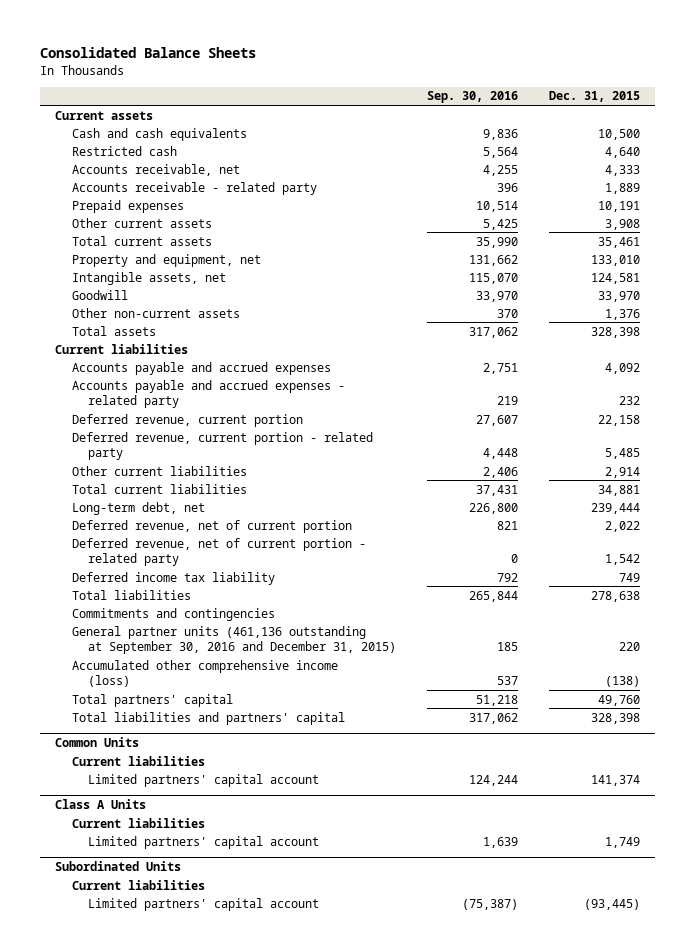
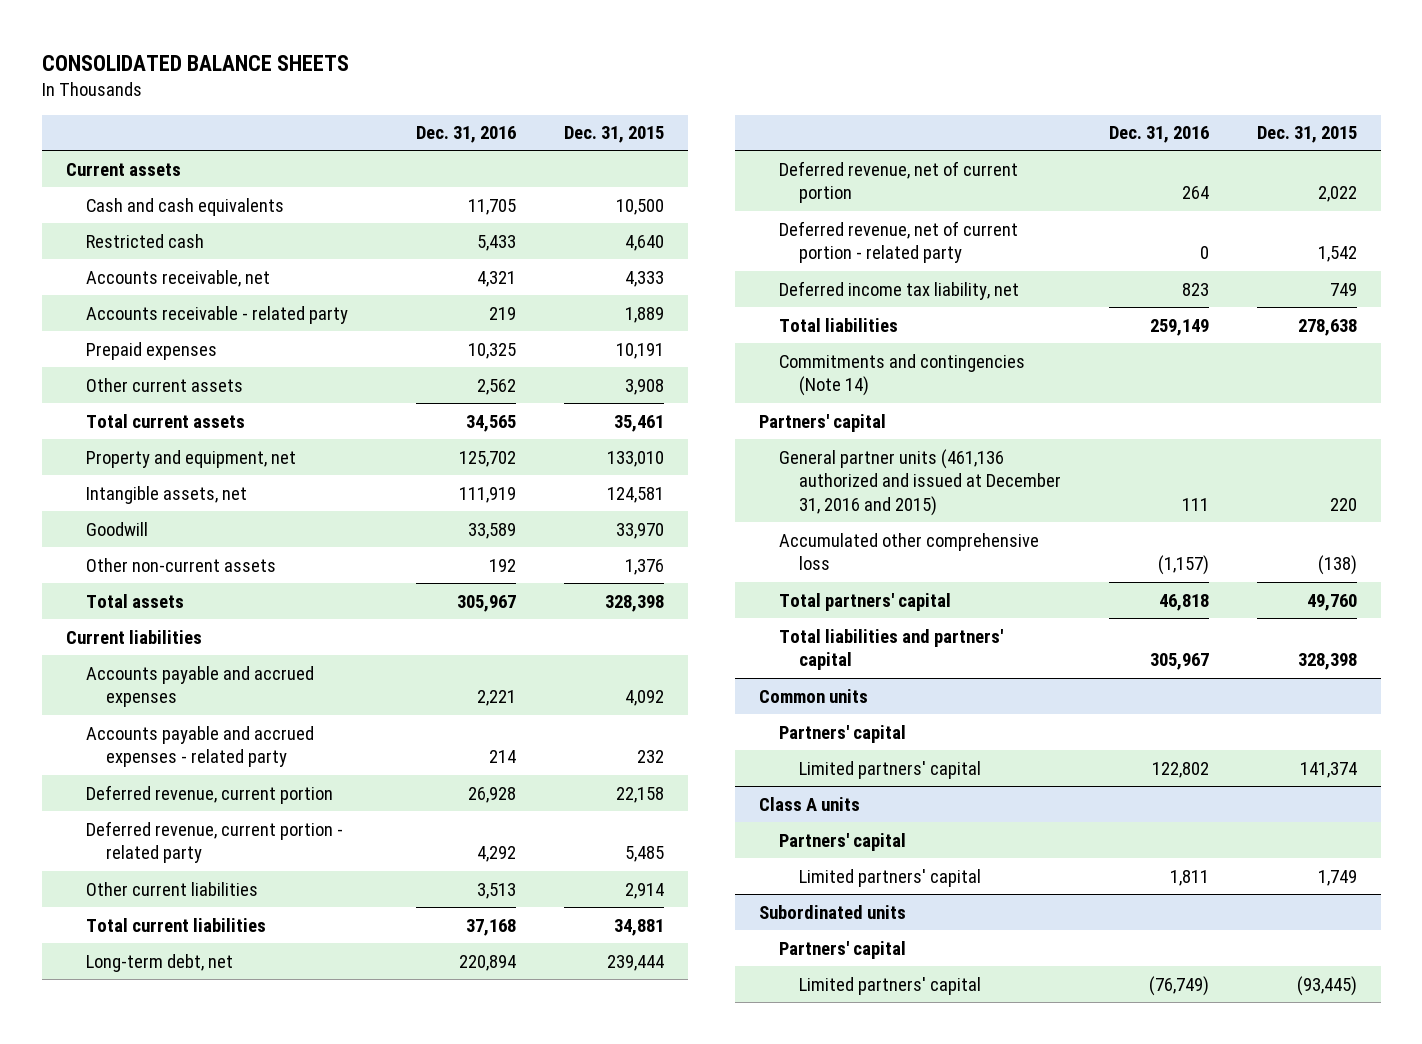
- Consolidated Balance Sheets
+ CONSOLIDATED BALANCE SHEETS
- | Sep. 30, 2016 | Dec. 31, 2015
+ | Dec. 31, 2016 | Dec. 31, 2015
- Deferred income tax liability | 792 | 749
+ Deferred income tax liability, net | 823 | 749
- Commitments and contingencies
- General partner units (461,136 outstanding at September 30, 2016 and December 31, 2015) | 185 | 220
- Accumulated other comprehensive income (loss) | 537 | (138)
+ Commitments and contingencies (Note 14)
+ Partners' capital
+ General partner units (461,136 authorized and issued at December 31, 2016 and 2015) | 111 | 220
+ Accumulated other comprehensive loss | (1,157) | (138)
- Common Units
- Current liabilities
- Limited partners' capital account | 124,244 | 141,374
- Class A Units
- Current liabilities
- Limited partners' capital account | 1,639 | 1,749
- Subordinated Units
- Current liabilities
- Limited partners' capital account | (75,387) | (93,445)
+ Common units
+ Partners' capital
+ Limited partners' capital | 122,802 | 141,374
+ Class A units
+ Partners' capital
+ Limited partners' capital | 1,811 | 1,749
+ Subordinated units
+ Partners' capital
+ Limited partners' capital | (76,749) | (93,445)

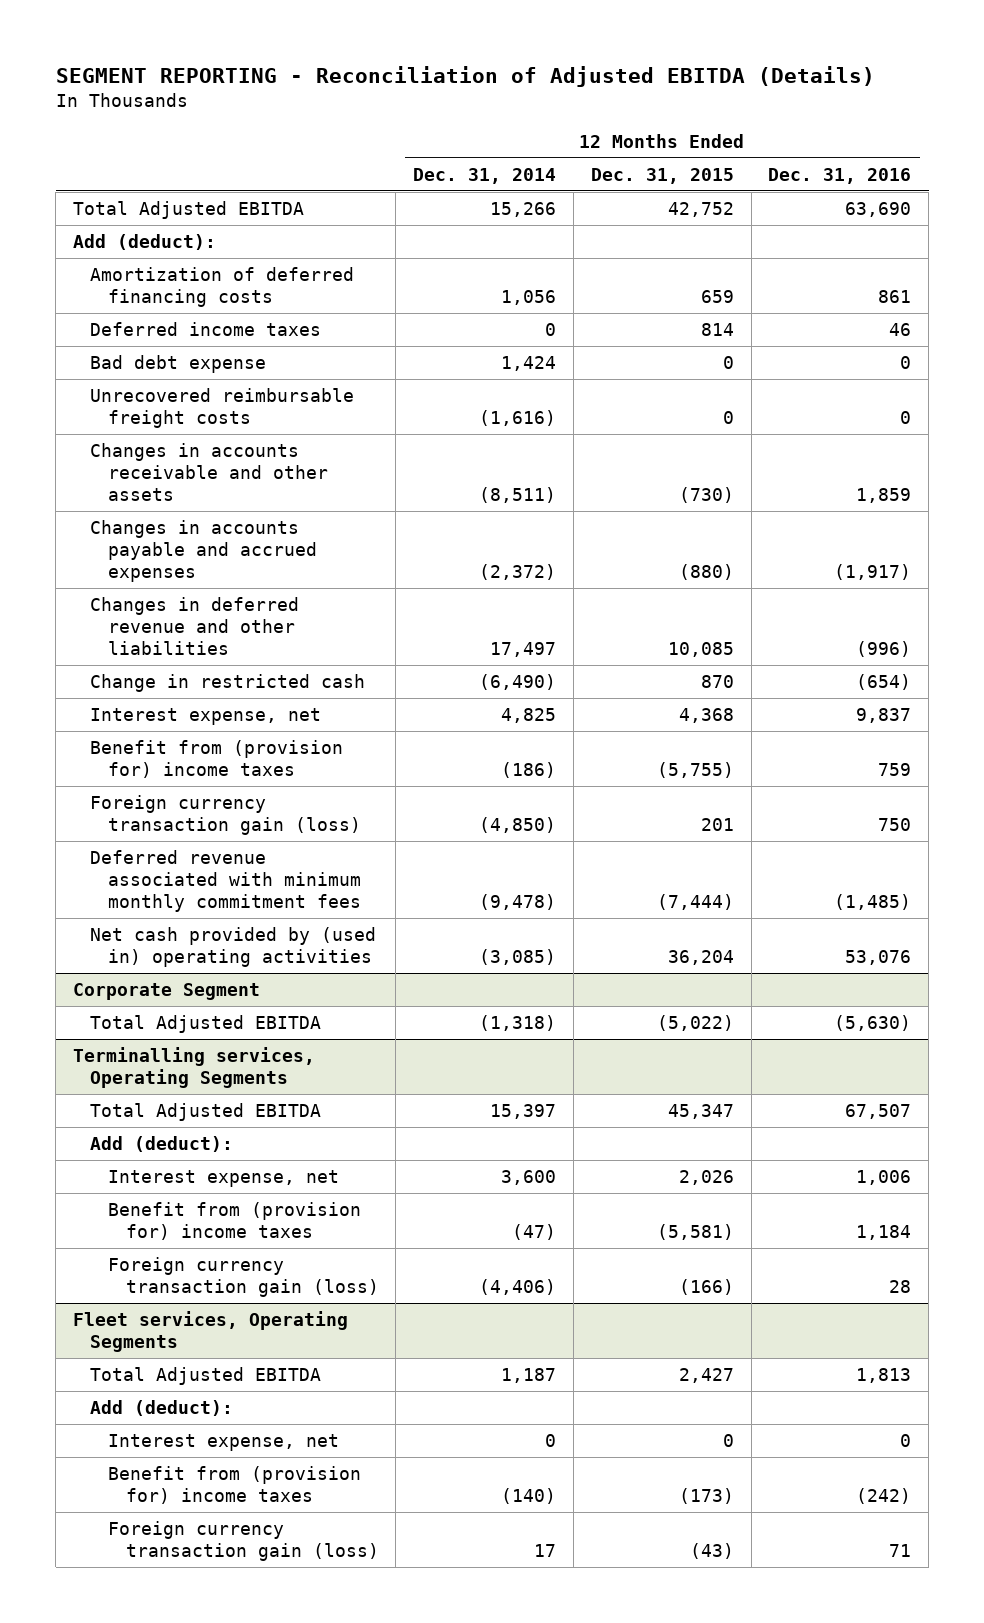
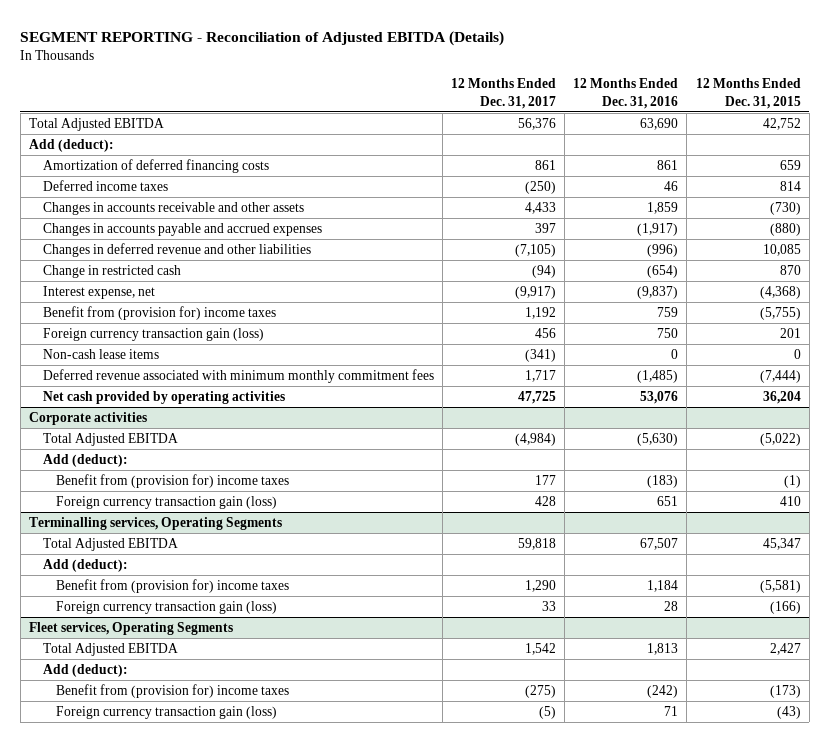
- | 12 Months Ended Dec. 31, 2014 | 12 Months Ended Dec. 31, 2015 | 12 Months Ended Dec. 31, 2016
+ | 12 Months Ended Dec. 31, 2017 | 12 Months Ended Dec. 31, 2016 | 12 Months Ended Dec. 31, 2015
- Bad debt expense | 1,424 | 0 | 0
- Unrecovered reimbursable freight costs | (1,616) | 0 | 0
- Interest expense, net | 4,825 | 4,368 | 9,837
+ Interest expense, net | (9,917) | (9,837) | (4,368)
+ Non-cash lease items | (341) | 0 | 0
- Net cash provided by (used in) operating activities | (3,085) | 36,204 | 53,076
- Corporate Segment
+ Net cash provided by operating activities | 47,725 | 53,076 | 36,204
+ Corporate activities
+ Add (deduct):
+ Benefit from (provision for) income taxes | 177 | (183) | (1)
+ Foreign currency transaction gain (loss) | 428 | 651 | 410
@ Terminalling services, Operating Segments
- Interest expense, net | 3,600 | 2,026 | 1,006
@ Fleet services, Operating Segments
- Interest expense, net | 0 | 0 | 0

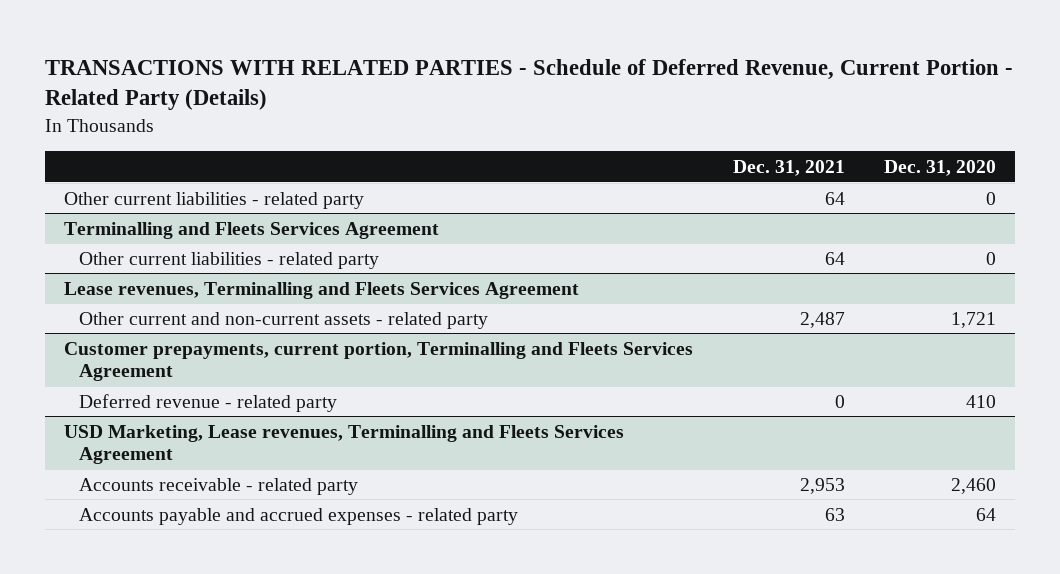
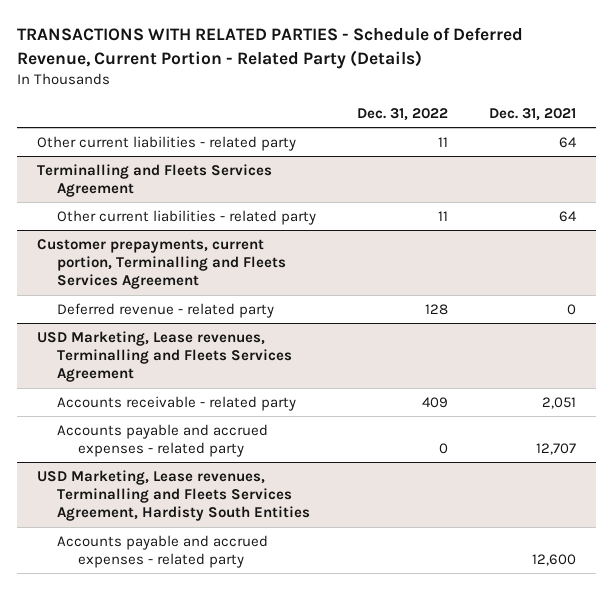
- | Dec. 31, 2021 | Dec. 31, 2020
+ | Dec. 31, 2022 | Dec. 31, 2021
- Lease revenues, Terminalling and Fleets Services Agreement
- Other current and non-current assets - related party | 2,487 | 1,721
@ USD Marketing, Lease revenues, Terminalling and Fleets Services Agreement
- Accounts receivable - related party | 2,953 | 2,460
- Accounts payable and accrued expenses - related party | 63 | 64
+ Accounts receivable - related party | 409 | 2,051
+ Accounts payable and accrued expenses - related party | 0 | 12,707
+ USD Marketing, Lease revenues, Terminalling and Fleets Services Agreement, Hardisty South Entities
+ Accounts payable and accrued expenses - related party | | 12,600

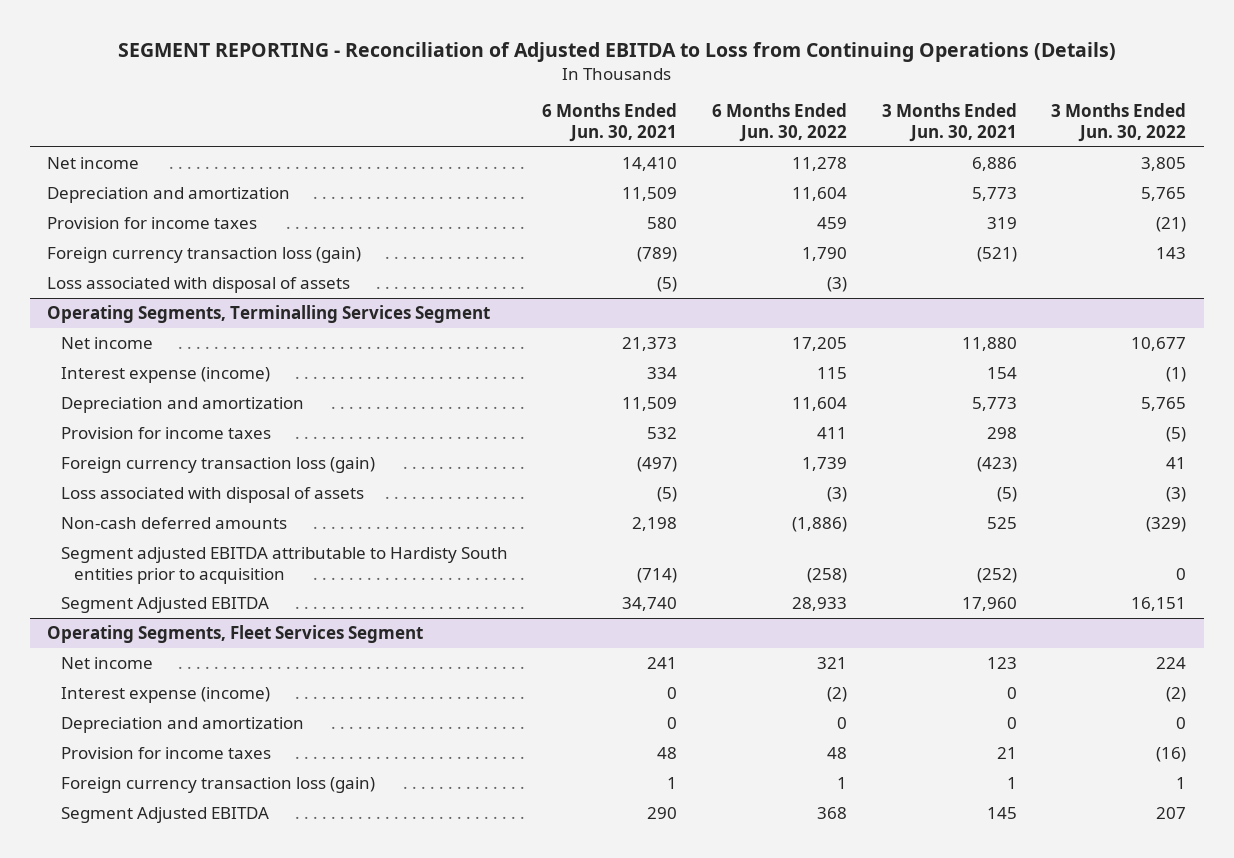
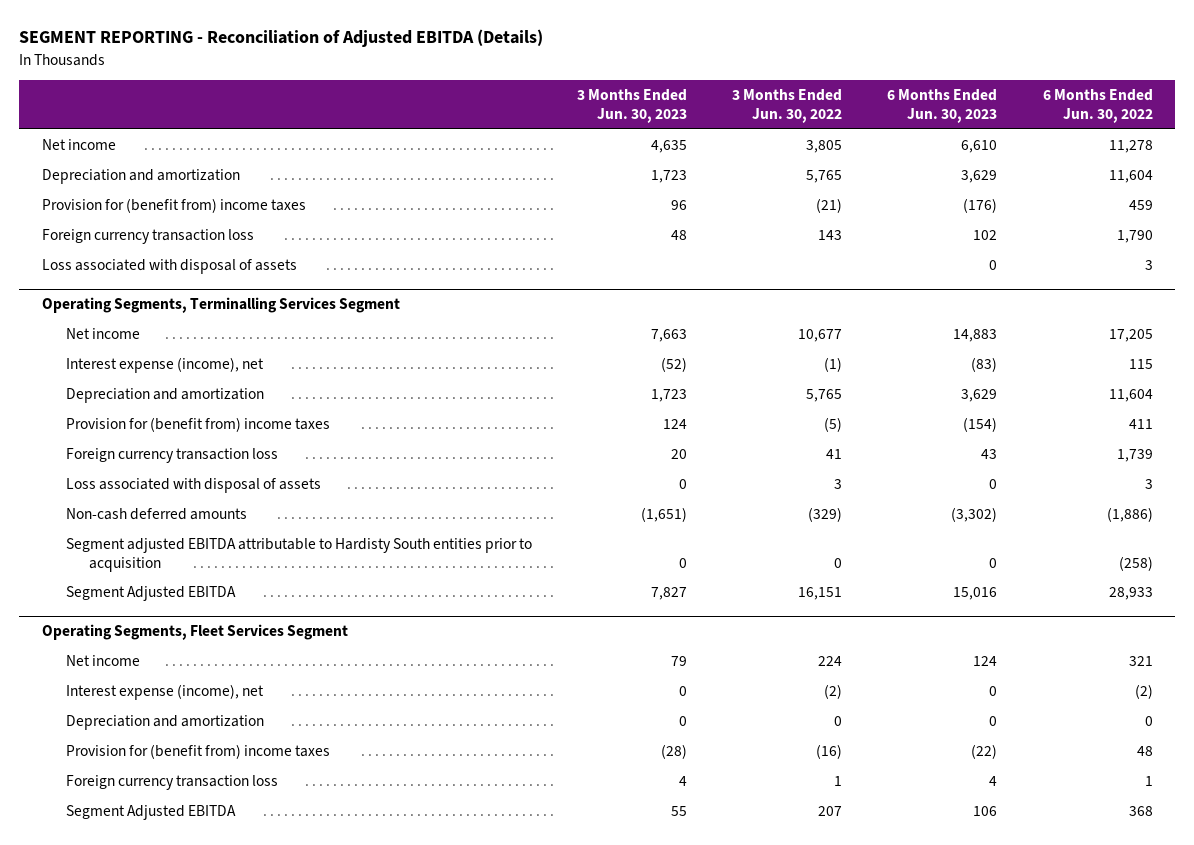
- SEGMENT REPORTING - Reconciliation of Adjusted EBITDA to Loss from Continuing Operations (Details)
+ SEGMENT REPORTING - Reconciliation of Adjusted EBITDA (Details)
- | 6 Months Ended Jun. 30, 2021 | 6 Months Ended Jun. 30, 2022 | 3 Months Ended Jun. 30, 2021 | 3 Months Ended Jun. 30, 2022
+ | 3 Months Ended Jun. 30, 2023 | 3 Months Ended Jun. 30, 2022 | 6 Months Ended Jun. 30, 2023 | 6 Months Ended Jun. 30, 2022
- Provision for income taxes | 580 | 459 | 319 | (21)
- Foreign currency transaction loss (gain) | (789) | 1,790 | (521) | 143
- Loss associated with disposal of assets | (5) | (3) | |
+ Provision for (benefit from) income taxes | 96 | (21) | (176) | 459
+ Foreign currency transaction loss | 48 | 143 | 102 | 1,790
+ Loss associated with disposal of assets | | | 0 | 3
@ Operating Segments, Terminalling Services Segment
- Interest expense (income) | 334 | 115 | 154 | (1)
+ Interest expense (income), net | (52) | (1) | (83) | 115
- Provision for income taxes | 532 | 411 | 298 | (5)
- Foreign currency transaction loss (gain) | (497) | 1,739 | (423) | 41
- Loss associated with disposal of assets | (5) | (3) | (5) | (3)
+ Provision for (benefit from) income taxes | 124 | (5) | (154) | 411
+ Foreign currency transaction loss | 20 | 41 | 43 | 1,739
+ Loss associated with disposal of assets | 0 | 3 | 0 | 3
@ Operating Segments, Fleet Services Segment
- Interest expense (income) | 0 | (2) | 0 | (2)
+ Interest expense (income), net | 0 | (2) | 0 | (2)
- Provision for income taxes | 48 | 48 | 21 | (16)
- Foreign currency transaction loss (gain) | 1 | 1 | 1 | 1
+ Provision for (benefit from) income taxes | (28) | (16) | (22) | 48
+ Foreign currency transaction loss | 4 | 1 | 4 | 1

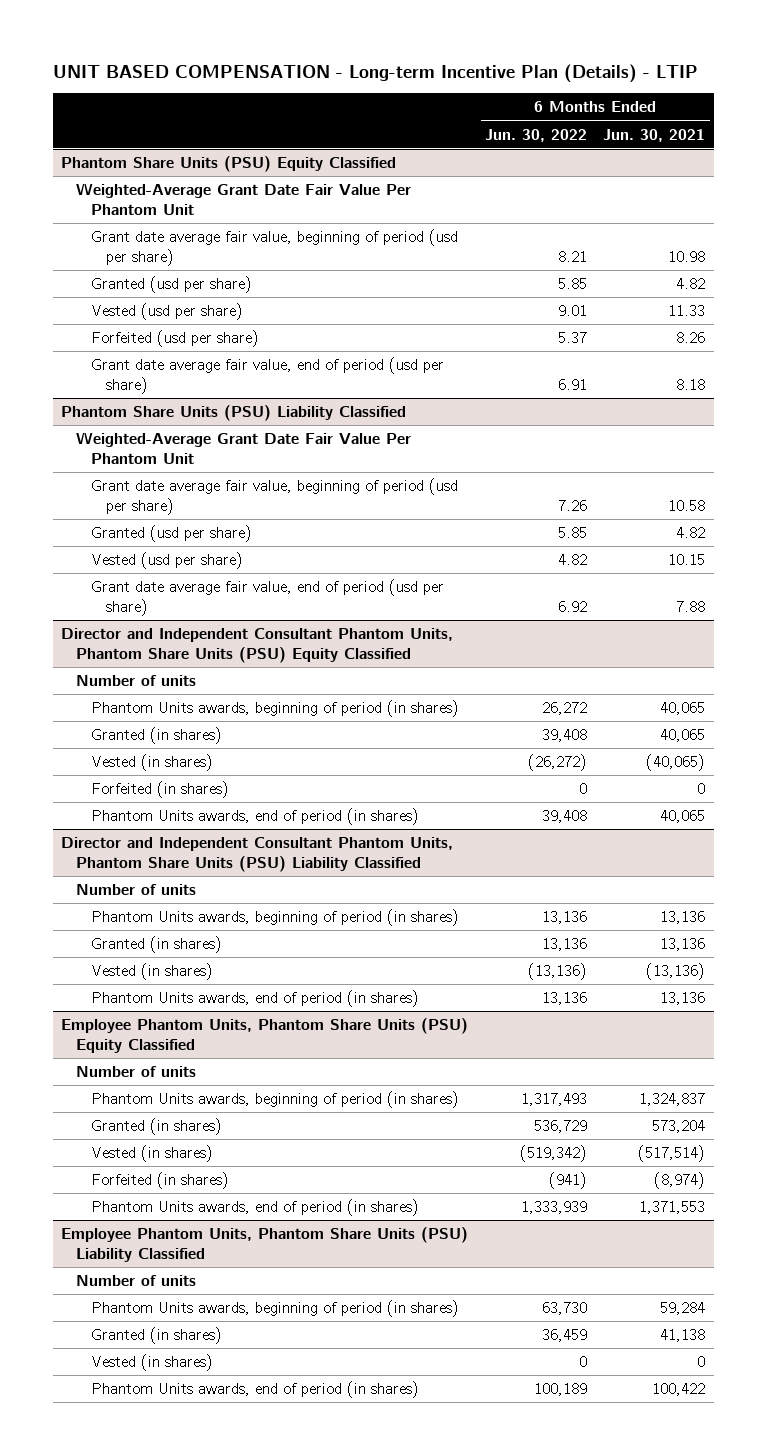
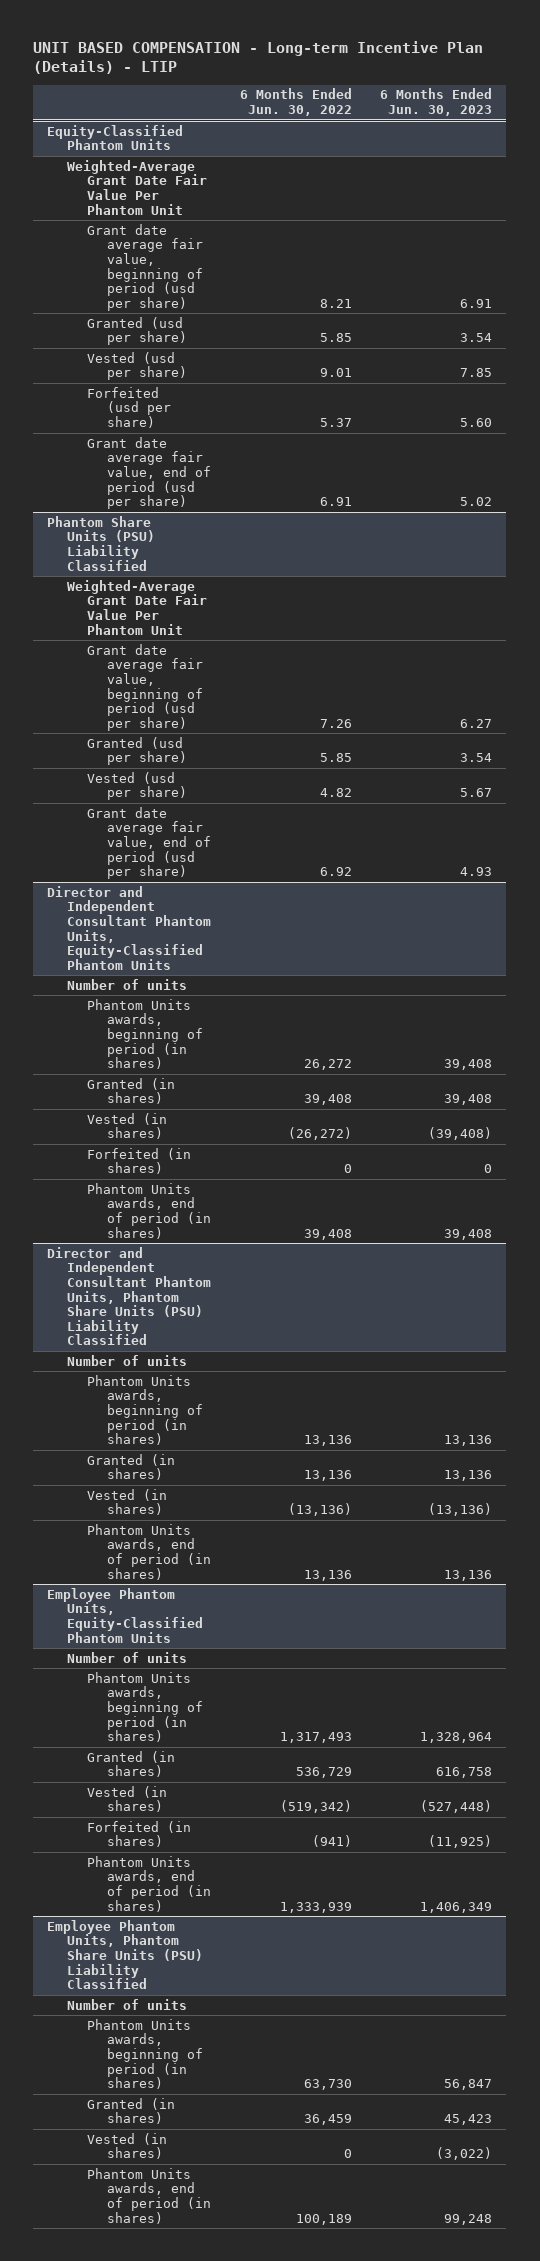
- | 6 Months Ended Jun. 30, 2022 | 6 Months Ended Jun. 30, 2021
+ | 6 Months Ended Jun. 30, 2022 | 6 Months Ended Jun. 30, 2023
- Phantom Share Units (PSU) Equity Classified
+ Equity-Classified Phantom Units
- Director and Independent Consultant Phantom Units, Phantom Share Units (PSU) Equity Classified
+ Director and Independent Consultant Phantom Units, Equity-Classified Phantom Units
- Employee Phantom Units, Phantom Share Units (PSU) Equity Classified
+ Employee Phantom Units, Equity-Classified Phantom Units

